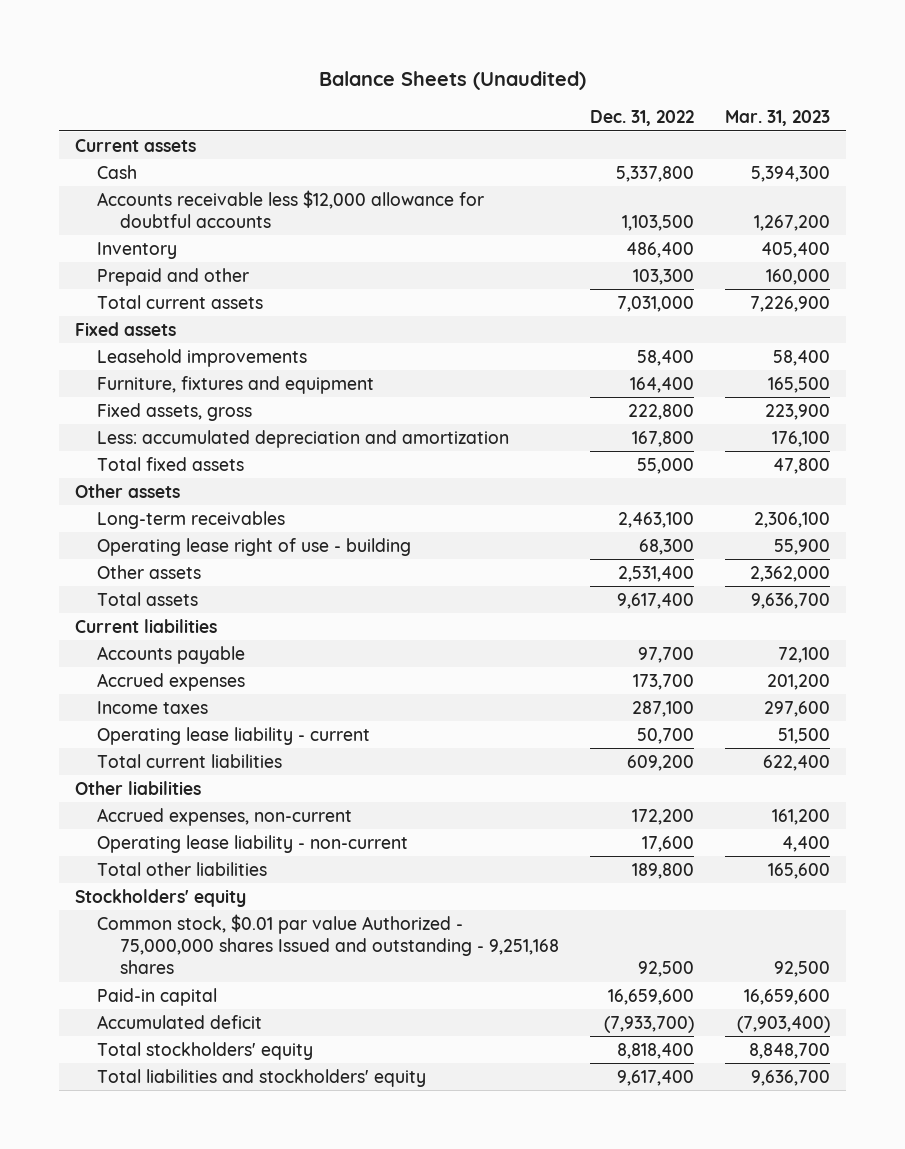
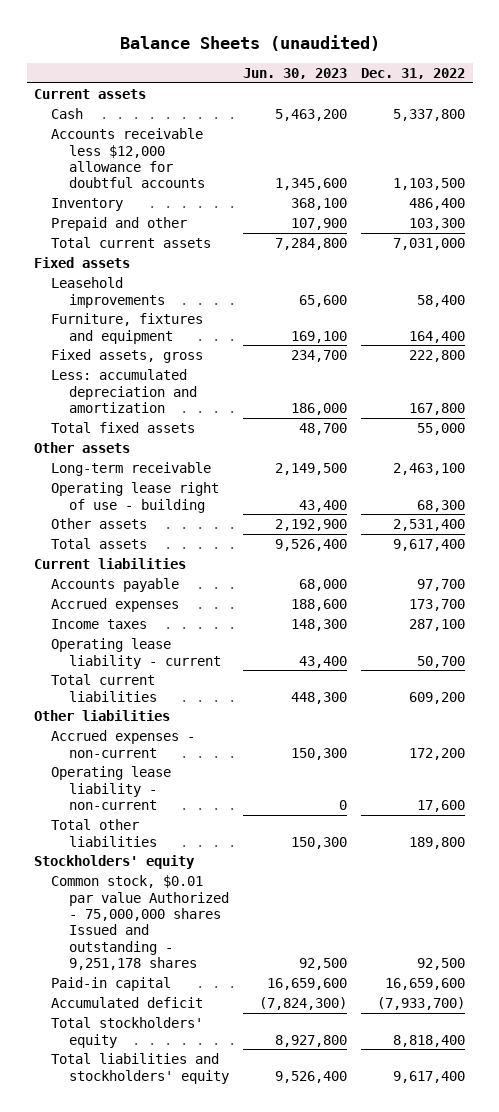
- Balance Sheets (Unaudited)
+ Balance Sheets (unaudited)
- | Dec. 31, 2022 | Mar. 31, 2023
+ | Jun. 30, 2023 | Dec. 31, 2022
- Long-term receivables | 2,463,100 | 2,306,100
+ Long-term receivable | 2,149,500 | 2,463,100
- Accrued expenses, non-current | 172,200 | 161,200
+ Accrued expenses - non-current | 150,300 | 172,200
- Common stock, $0.01 par value Authorized - 75,000,000 shares Issued and outstanding - 9,251,168 shares | 92,500 | 92,500
+ Common stock, $0.01 par value Authorized - 75,000,000 shares Issued and outstanding - 9,251,178 shares | 92,500 | 92,500

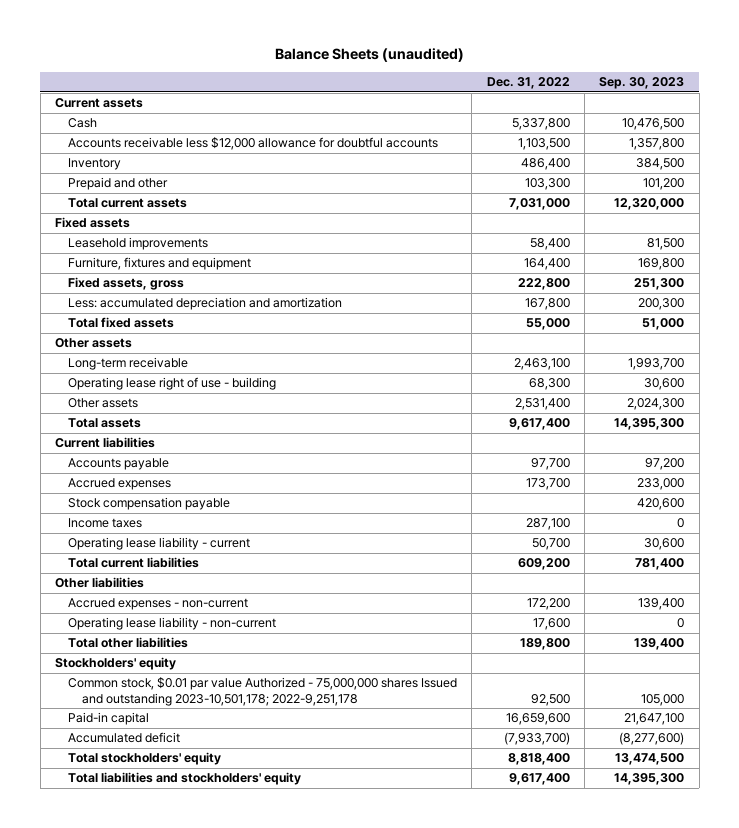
- | Jun. 30, 2023 | Dec. 31, 2022
+ | Dec. 31, 2022 | Sep. 30, 2023
+ Stock compensation payable | | 420,600
- Common stock, $0.01 par value Authorized - 75,000,000 shares Issued and outstanding - 9,251,178 shares | 92,500 | 92,500
+ Common stock, $0.01 par value Authorized - 75,000,000 shares Issued and outstanding 2023-10,501,178; 2022-9,251,178 | 92,500 | 105,000

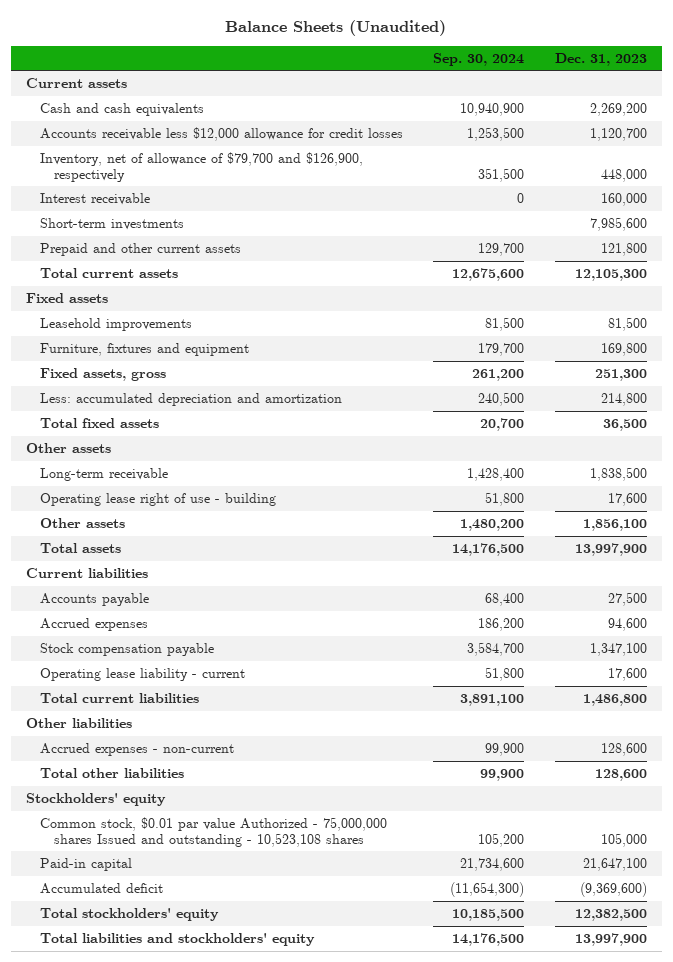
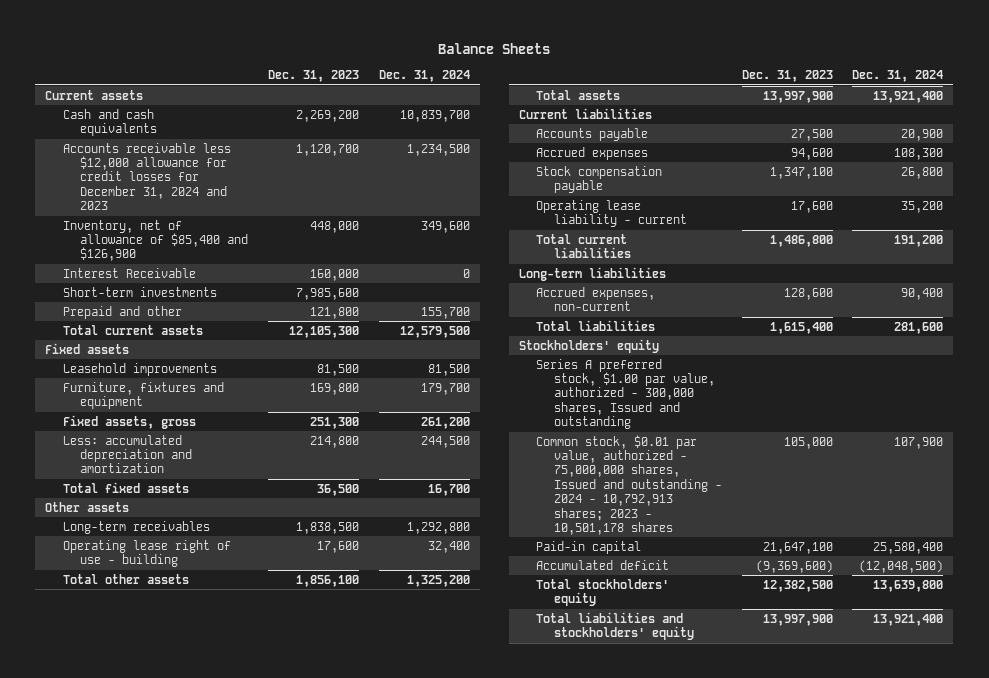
- Balance Sheets (Unaudited)
+ Balance Sheets
- | Sep. 30, 2024 | Dec. 31, 2023
+ | Dec. 31, 2023 | Dec. 31, 2024
- Accounts receivable less $12,000 allowance for credit losses | 1,253,500 | 1,120,700
- Inventory, net of allowance of $79,700 and $126,900, respectively | 351,500 | 448,000
- Interest receivable | 0 | 160,000
+ Accounts receivable less $12,000 allowance for credit losses for December 31, 2024 and 2023 | 1,120,700 | 1,234,500
+ Inventory, net of allowance of $85,400 and $126,900 | 448,000 | 349,600
+ Interest Receivable | 160,000 | 0
- Prepaid and other current assets | 129,700 | 121,800
+ Prepaid and other | 121,800 | 155,700
- Long-term receivable | 1,428,400 | 1,838,500
+ Long-term receivables | 1,838,500 | 1,292,800
- Other assets | 1,480,200 | 1,856,100
+ Total other assets | 1,856,100 | 1,325,200
- Other liabilities
- Accrued expenses - non-current | 99,900 | 128,600
- Total other liabilities | 99,900 | 128,600
+ Long-term liabilities
+ Accrued expenses, non-current | 128,600 | 90,400
+ Total liabilities | 1,615,400 | 281,600
- Common stock, $0.01 par value Authorized - 75,000,000 shares Issued and outstanding - 10,523,108 shares | 105,200 | 105,000
+ Series A preferred stock, $1.00 par value, authorized - 300,000 shares, Issued and outstanding
+ Common stock, $0.01 par value, authorized - 75,000,000 shares, Issued and outstanding - 2024 - 10,792,913 shares; 2023 - 10,501,178 shares | 105,000 | 107,900

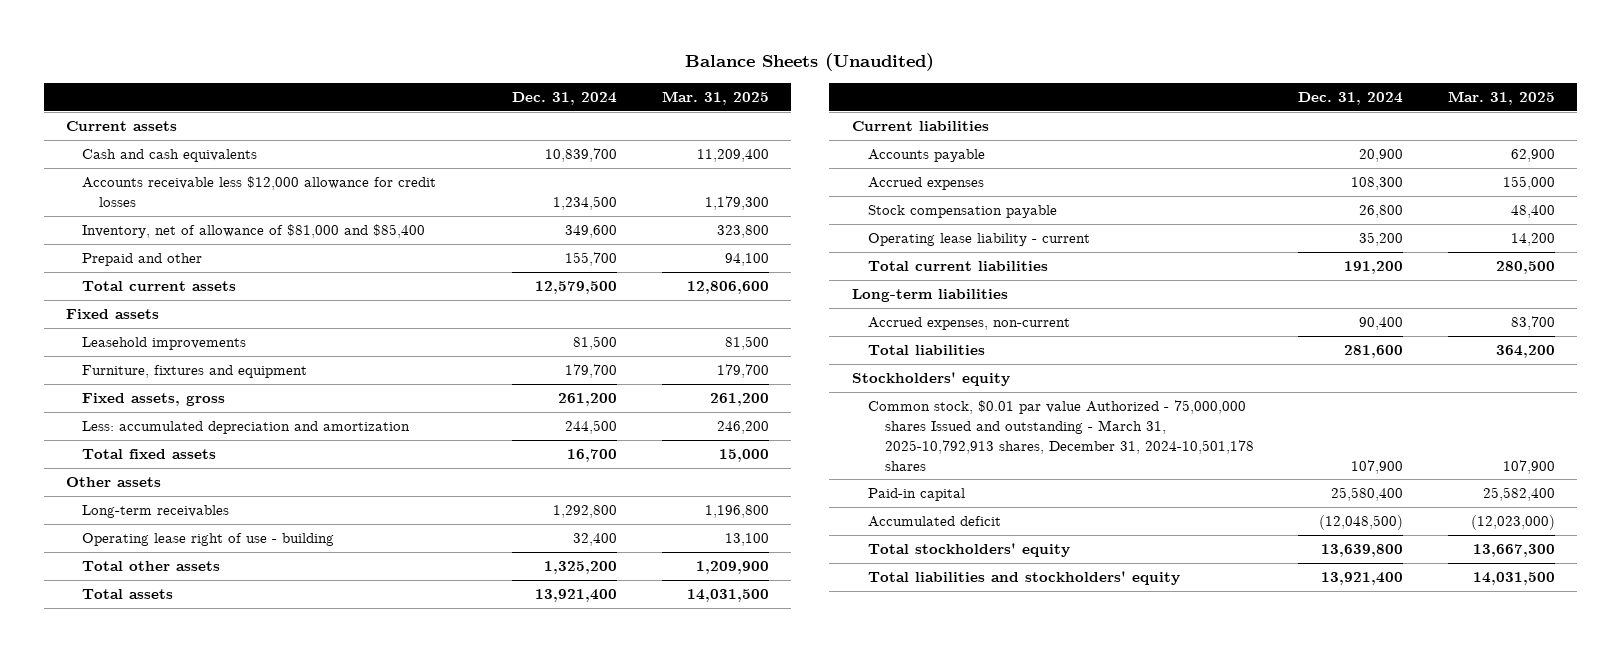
- Balance Sheets
+ Balance Sheets (Unaudited)
- | Dec. 31, 2023 | Dec. 31, 2024
+ | Dec. 31, 2024 | Mar. 31, 2025
- Accounts receivable less $12,000 allowance for credit losses for December 31, 2024 and 2023 | 1,120,700 | 1,234,500
- Inventory, net of allowance of $85,400 and $126,900 | 448,000 | 349,600
- Interest Receivable | 160,000 | 0
- Short-term investments | 7,985,600 |
+ Accounts receivable less $12,000 allowance for credit losses | 1,234,500 | 1,179,300
+ Inventory, net of allowance of $81,000 and $85,400 | 349,600 | 323,800
- Series A preferred stock, $1.00 par value, authorized - 300,000 shares, Issued and outstanding
- Common stock, $0.01 par value, authorized - 75,000,000 shares, Issued and outstanding - 2024 - 10,792,913 shares; 2023 - 10,501,178 shares | 105,000 | 107,900
+ Common stock, $0.01 par value Authorized - 75,000,000 shares Issued and outstanding - March 31, 2025-10,792,913 shares, December 31, 2024-10,501,178 shares | 107,900 | 107,900

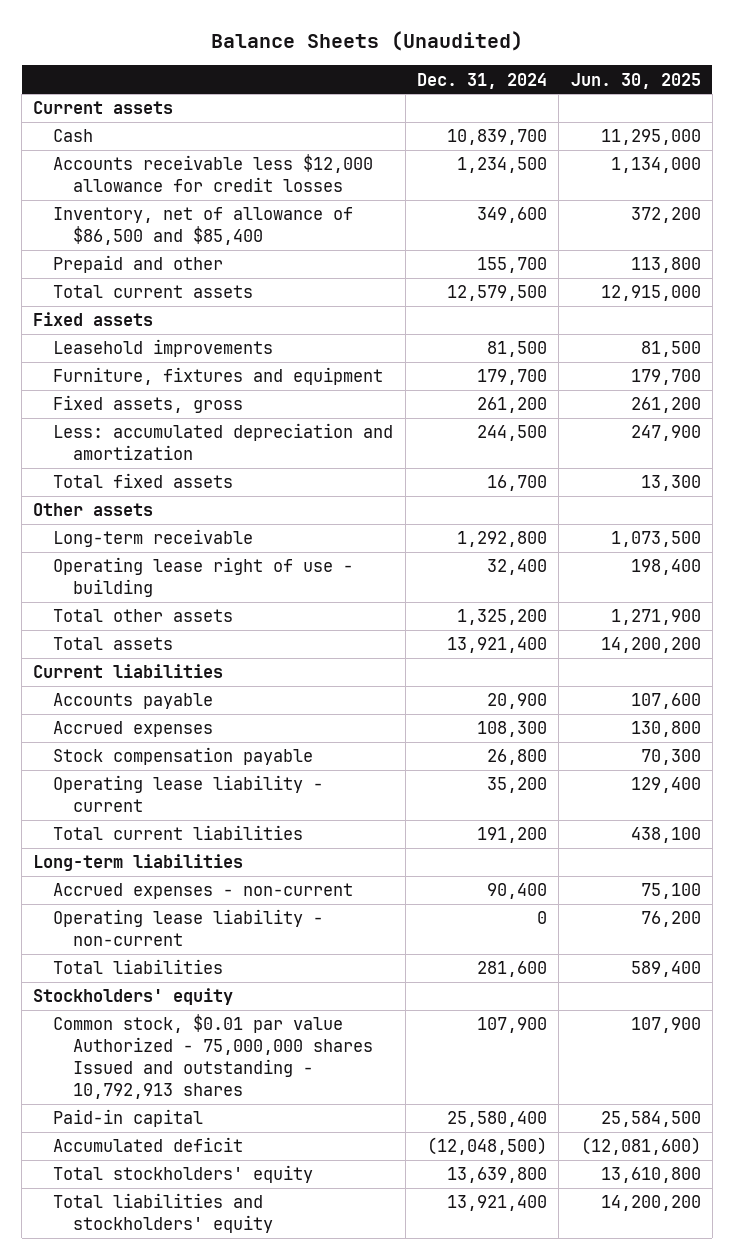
- | Dec. 31, 2024 | Mar. 31, 2025
+ | Dec. 31, 2024 | Jun. 30, 2025
- Cash and cash equivalents | 10,839,700 | 11,209,400
+ Cash | 10,839,700 | 11,295,000
- Inventory, net of allowance of $81,000 and $85,400 | 349,600 | 323,800
+ Inventory, net of allowance of $86,500 and $85,400 | 349,600 | 372,200
- Long-term receivables | 1,292,800 | 1,196,800
+ Long-term receivable | 1,292,800 | 1,073,500
- Accrued expenses, non-current | 90,400 | 83,700
+ Accrued expenses - non-current | 90,400 | 75,100
+ Operating lease liability - non-current | 0 | 76,200
- Common stock, $0.01 par value Authorized - 75,000,000 shares Issued and outstanding - March 31, 2025-10,792,913 shares, December 31, 2024-10,501,178 shares | 107,900 | 107,900
+ Common stock, $0.01 par value Authorized - 75,000,000 shares Issued and outstanding - 10,792,913 shares | 107,900 | 107,900

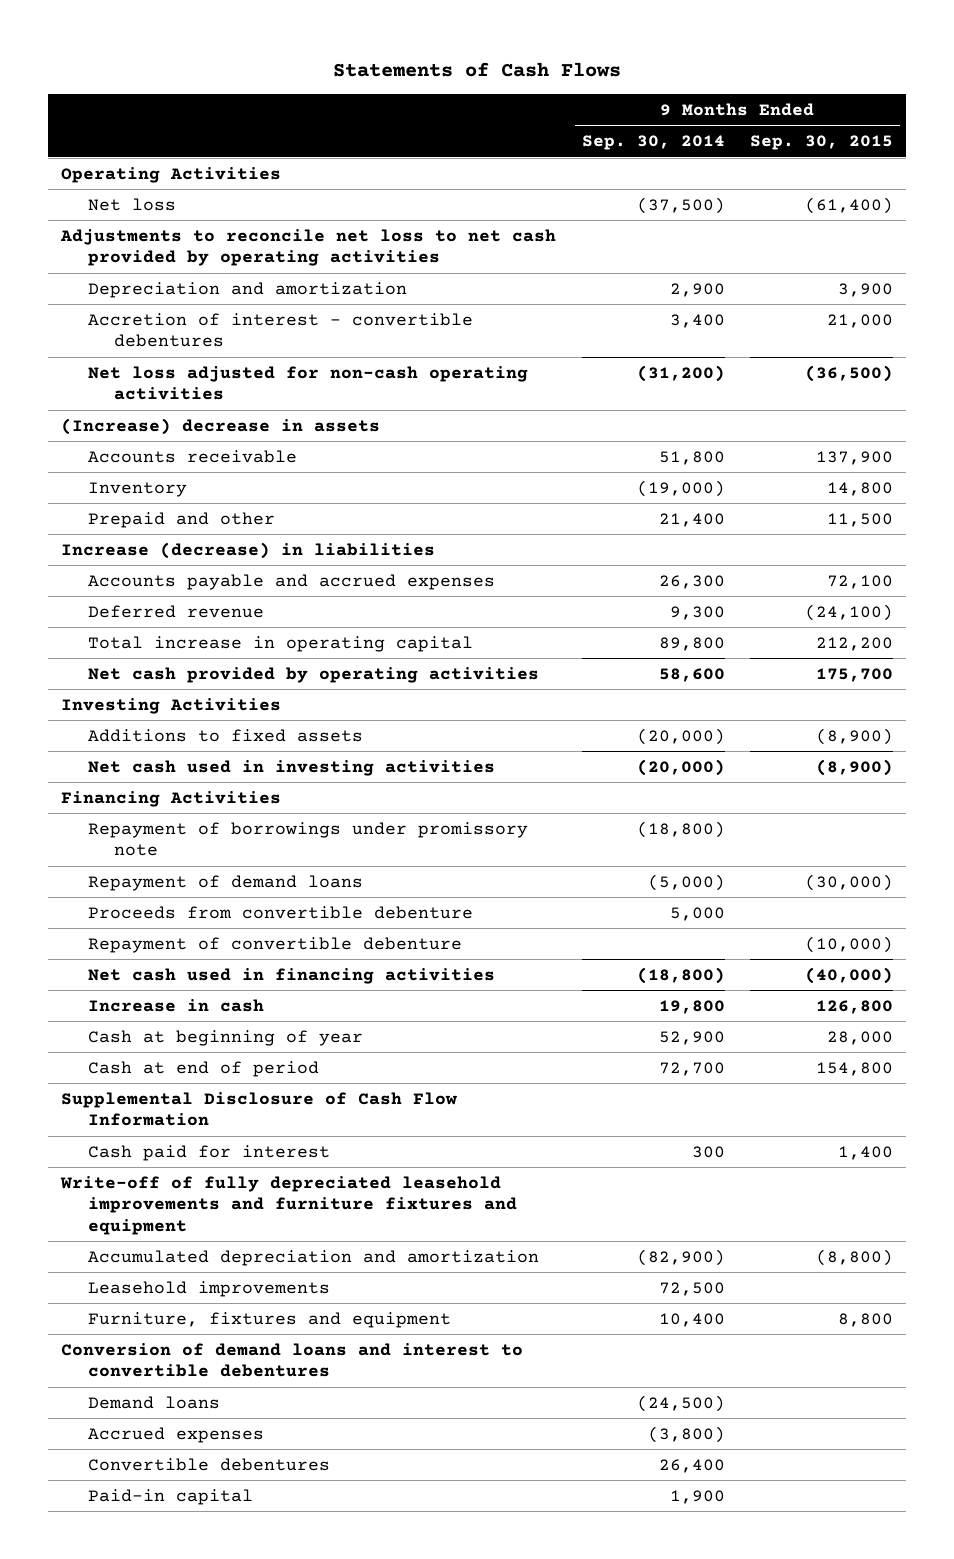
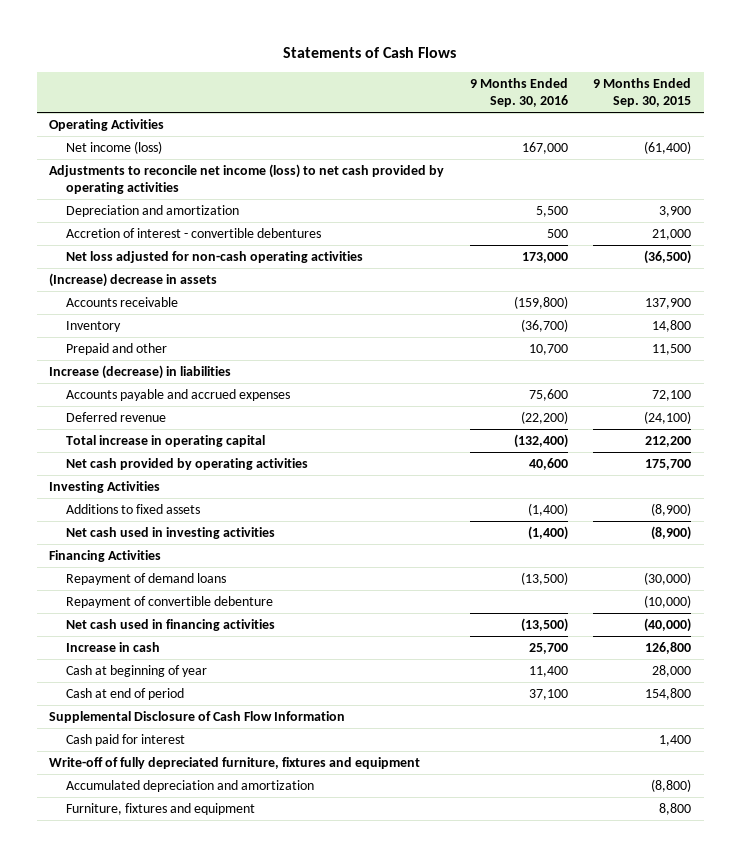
- | 9 Months Ended Sep. 30, 2014 | 9 Months Ended Sep. 30, 2015
+ | 9 Months Ended Sep. 30, 2016 | 9 Months Ended Sep. 30, 2015
- Net loss | (37,500) | (61,400)
- Adjustments to reconcile net loss to net cash provided by operating activities
+ Net income (loss) | 167,000 | (61,400)
+ Adjustments to reconcile net income (loss) to net cash provided by operating activities
- Repayment of borrowings under promissory note | (18,800) |
- Proceeds from convertible debenture | 5,000 |
- Write-off of fully depreciated leasehold improvements and furniture fixtures and equipment
+ Write-off of fully depreciated furniture, fixtures and equipment
- Leasehold improvements | 72,500 |
- Conversion of demand loans and interest to convertible debentures
- Demand loans | (24,500) |
- Accrued expenses | (3,800) |
- Convertible debentures | 26,400 |
- Paid-in capital | 1,900 |

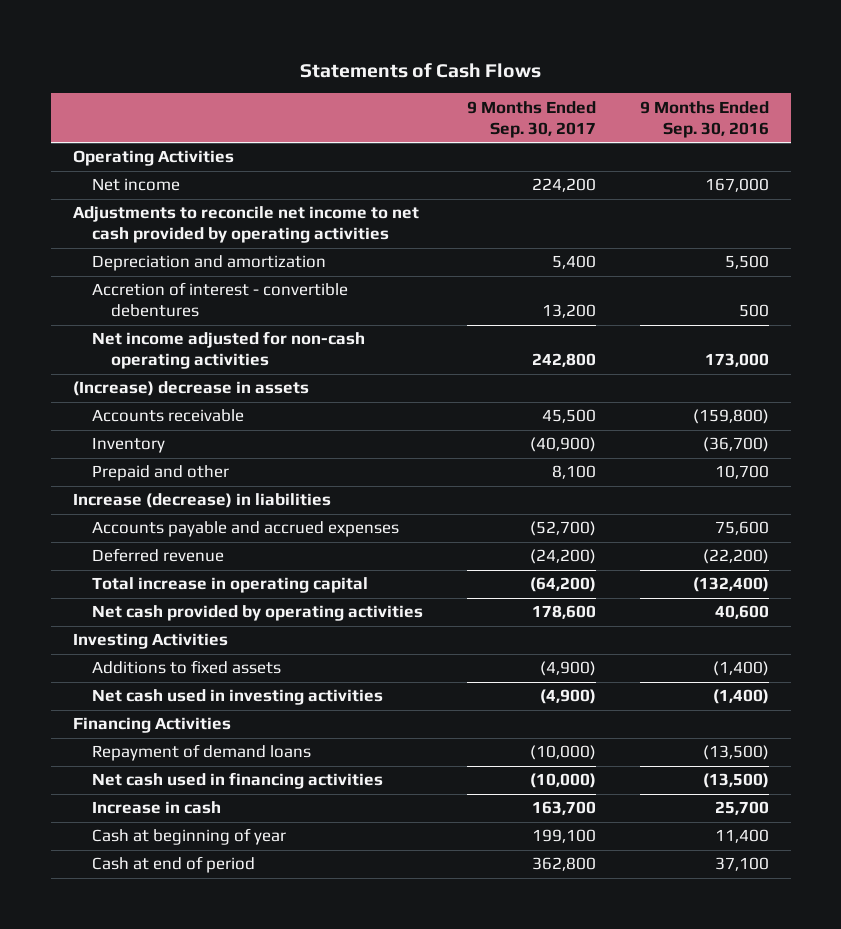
- | 9 Months Ended Sep. 30, 2016 | 9 Months Ended Sep. 30, 2015
+ | 9 Months Ended Sep. 30, 2017 | 9 Months Ended Sep. 30, 2016
- Net income (loss) | 167,000 | (61,400)
- Adjustments to reconcile net income (loss) to net cash provided by operating activities
+ Net income | 224,200 | 167,000
+ Adjustments to reconcile net income to net cash provided by operating activities
- Net loss adjusted for non-cash operating activities | 173,000 | (36,500)
+ Net income adjusted for non-cash operating activities | 242,800 | 173,000
- Repayment of convertible debenture | | (10,000)
- Supplemental Disclosure of Cash Flow Information
- Cash paid for interest | | 1,400
- Write-off of fully depreciated furniture, fixtures and equipment
- Accumulated depreciation and amortization | | (8,800)
- Furniture, fixtures and equipment | | 8,800

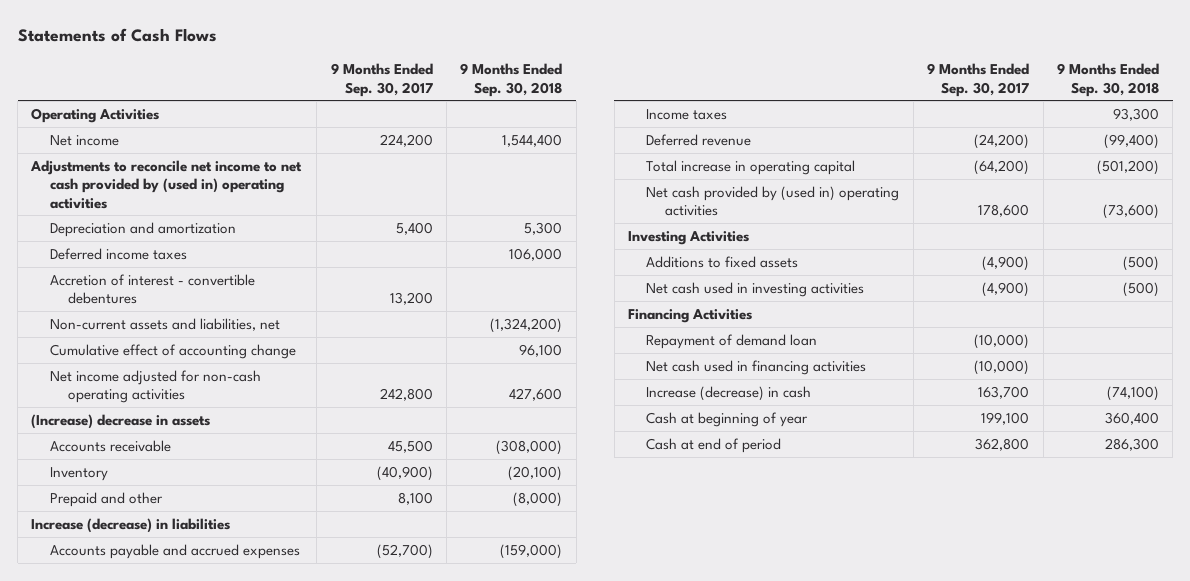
- | 9 Months Ended Sep. 30, 2017 | 9 Months Ended Sep. 30, 2016
+ | 9 Months Ended Sep. 30, 2017 | 9 Months Ended Sep. 30, 2018
- Adjustments to reconcile net income to net cash provided by operating activities
+ Adjustments to reconcile net income to net cash provided by (used in) operating activities
+ Deferred income taxes | | 106,000
+ Non-current assets and liabilities, net | | (1,324,200)
+ Cumulative effect of accounting change | | 96,100
+ Income taxes | | 93,300
- Net cash provided by operating activities | 178,600 | 40,600
+ Net cash provided by (used in) operating activities | 178,600 | (73,600)
- Repayment of demand loans | (10,000) | (13,500)
+ Repayment of demand loan | (10,000) |
- Increase in cash | 163,700 | 25,700
+ Increase (decrease) in cash | 163,700 | (74,100)

